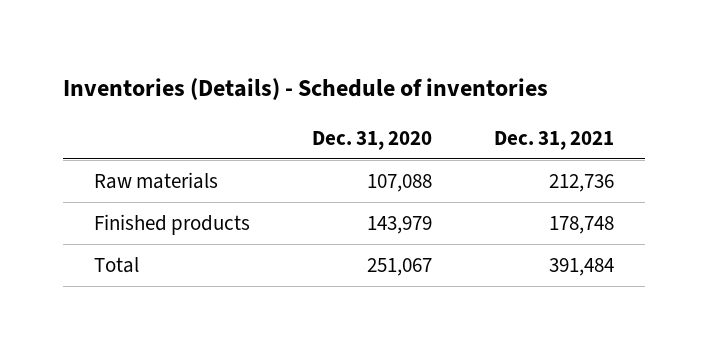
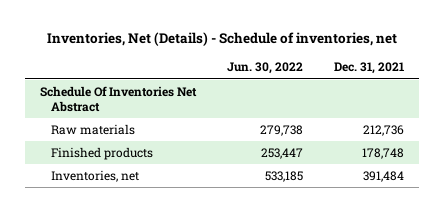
- Inventories (Details) - Schedule of inventories
+ Inventories, Net (Details) - Schedule of inventories, net
- | Dec. 31, 2020 | Dec. 31, 2021
+ | Jun. 30, 2022 | Dec. 31, 2021
+ Schedule Of Inventories Net Abstract
- Total | 251,067 | 391,484
+ Inventories, net | 533,185 | 391,484

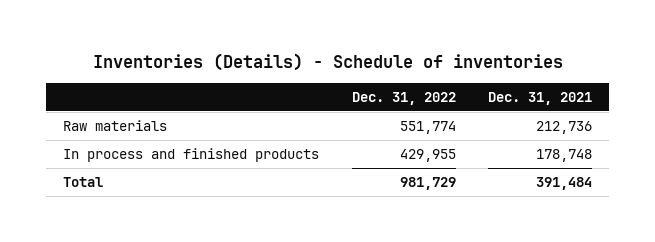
- Inventories, Net (Details) - Schedule of inventories, net
+ Inventories (Details) - Schedule of inventories
- | Jun. 30, 2022 | Dec. 31, 2021
+ | Dec. 31, 2022 | Dec. 31, 2021
- Schedule Of Inventories Net Abstract
- Finished products | 253,447 | 178,748
- Inventories, net | 533,185 | 391,484
+ In process and finished products | 429,955 | 178,748
+ Total | 981,729 | 391,484

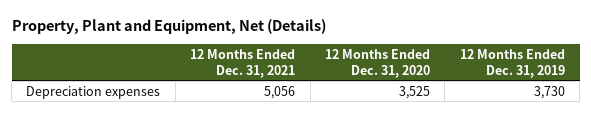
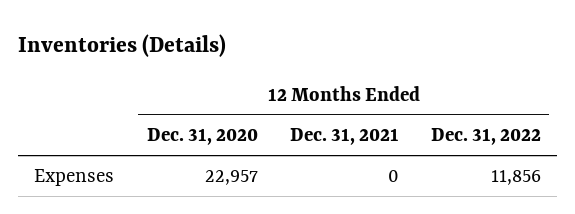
- Property, Plant and Equipment, Net (Details)
+ Inventories (Details)
- | 12 Months Ended Dec. 31, 2021 | 12 Months Ended Dec. 31, 2020 | 12 Months Ended Dec. 31, 2019
+ | 12 Months Ended Dec. 31, 2020 | 12 Months Ended Dec. 31, 2021 | 12 Months Ended Dec. 31, 2022
- Depreciation expenses | 5,056 | 3,525 | 3,730
+ Expenses | 22,957 | 0 | 11,856

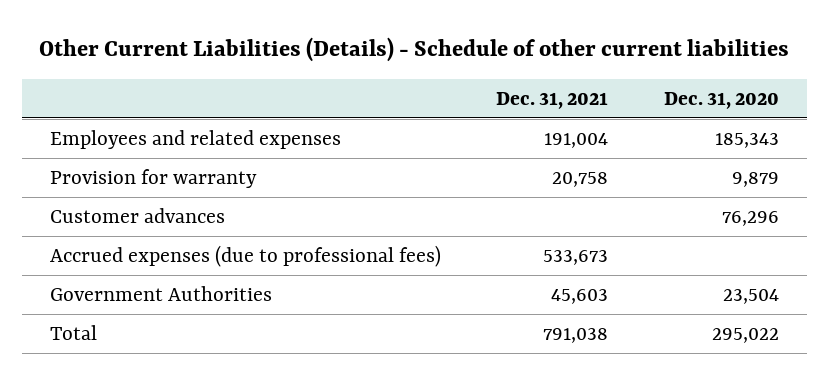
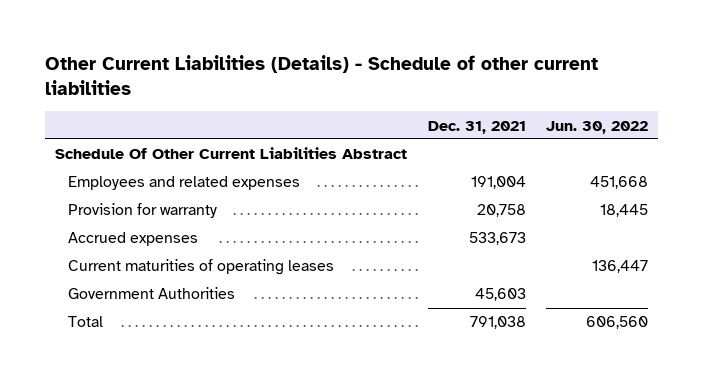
- | Dec. 31, 2021 | Dec. 31, 2020
+ | Dec. 31, 2021 | Jun. 30, 2022
+ Schedule Of Other Current Liabilities Abstract
- Customer advances | | 76,296
- Accrued expenses (due to professional fees) | 533,673 |
+ Accrued expenses | 533,673 |
+ Current maturities of operating leases | | 136,447

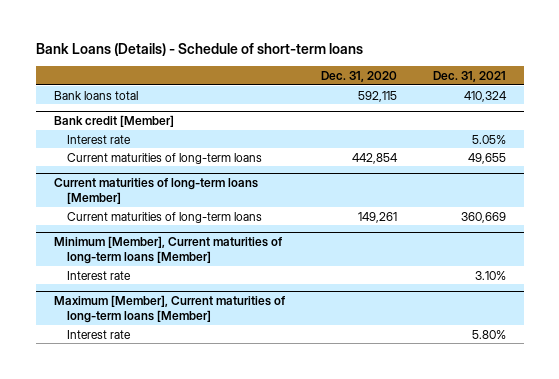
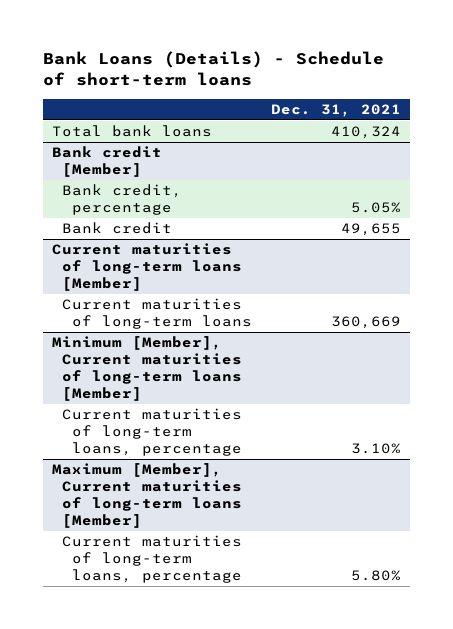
- | Dec. 31, 2020 | Dec. 31, 2021
+ | Dec. 31, 2021
- Bank loans total | 592,115 | 410,324
+ Total bank loans | 410,324
@ Bank credit [Member]
- Interest rate | | 5.05%
- Current maturities of long-term loans | 442,854 | 49,655
+ Bank credit, percentage | 5.05%
+ Bank credit | 49,655
@ Minimum [Member], Current maturities of long-term loans [Member]
- Interest rate | | 3.10%
+ Current maturities of long-term loans, percentage | 3.10%
@ Maximum [Member], Current maturities of long-term loans [Member]
- Interest rate | | 5.80%
+ Current maturities of long-term loans, percentage | 5.80%

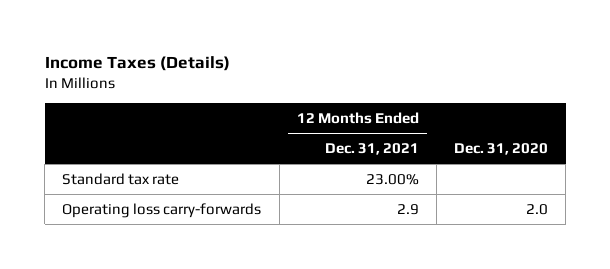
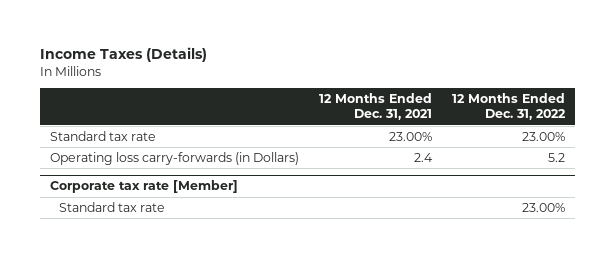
- | 12 Months Ended Dec. 31, 2021 | Dec. 31, 2020
+ | 12 Months Ended Dec. 31, 2021 | 12 Months Ended Dec. 31, 2022
- Operating loss carry-forwards | 2.9 | 2.0
+ Operating loss carry-forwards (in Dollars) | 2.4 | 5.2
+ Corporate tax rate [Member]
+ Standard tax rate | | 23.00%

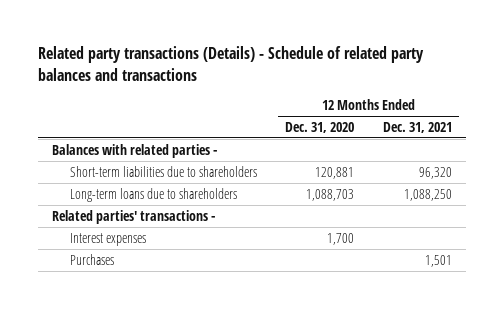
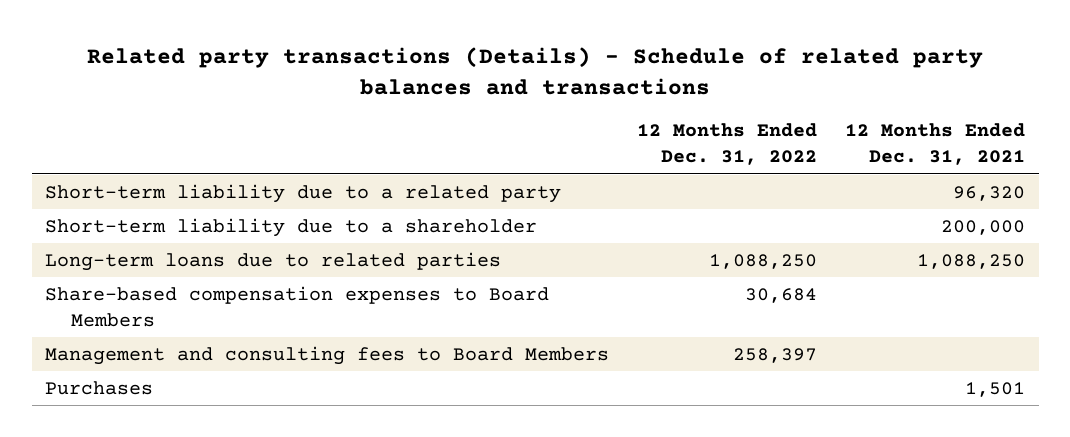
- | 12 Months Ended Dec. 31, 2020 | 12 Months Ended Dec. 31, 2021
+ | 12 Months Ended Dec. 31, 2022 | 12 Months Ended Dec. 31, 2021
- Balances with related parties -
- Short-term liabilities due to shareholders | 120,881 | 96,320
- Long-term loans due to shareholders | 1,088,703 | 1,088,250
- Related parties' transactions -
- Interest expenses | 1,700 |
+ Short-term liability due to a related party | | 96,320
+ Short-term liability due to a shareholder | | 200,000
+ Long-term loans due to related parties | 1,088,250 | 1,088,250
+ Share-based compensation expenses to Board Members | 30,684 |
+ Management and consulting fees to Board Members | 258,397 |

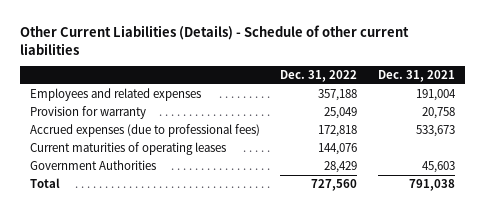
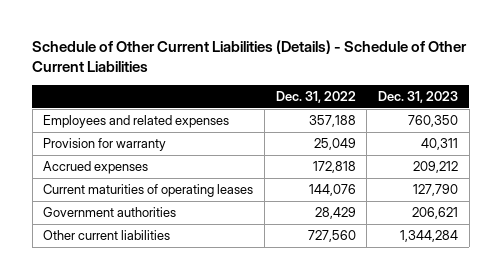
- Other Current Liabilities (Details) - Schedule of other current liabilities
+ Schedule of Other Current Liabilities (Details) - Schedule of Other Current Liabilities
- | Dec. 31, 2022 | Dec. 31, 2021
+ | Dec. 31, 2022 | Dec. 31, 2023
- Accrued expenses (due to professional fees) | 172,818 | 533,673
+ Accrued expenses | 172,818 | 209,212
- Government Authorities | 28,429 | 45,603
- Total | 727,560 | 791,038
+ Government authorities | 28,429 | 206,621
+ Other current liabilities | 727,560 | 1,344,284

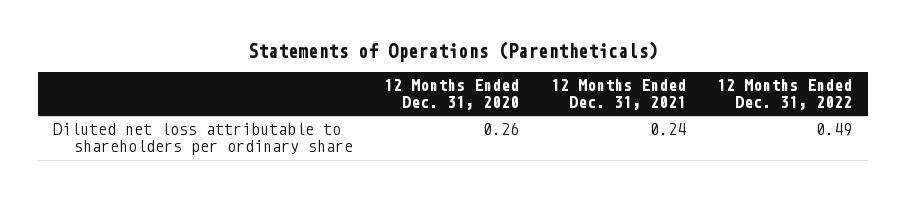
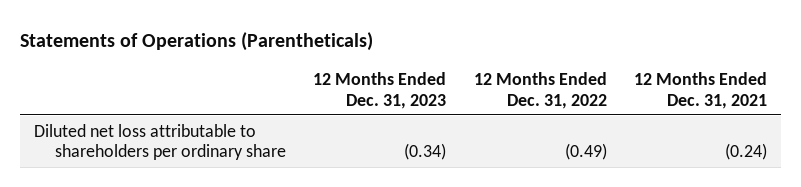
- | 12 Months Ended Dec. 31, 2020 | 12 Months Ended Dec. 31, 2021 | 12 Months Ended Dec. 31, 2022
+ | 12 Months Ended Dec. 31, 2023 | 12 Months Ended Dec. 31, 2022 | 12 Months Ended Dec. 31, 2021
- Diluted net loss attributable to shareholders per ordinary share | 0.26 | 0.24 | 0.49
+ Diluted net loss attributable to shareholders per ordinary share | (0.34) | (0.49) | (0.24)

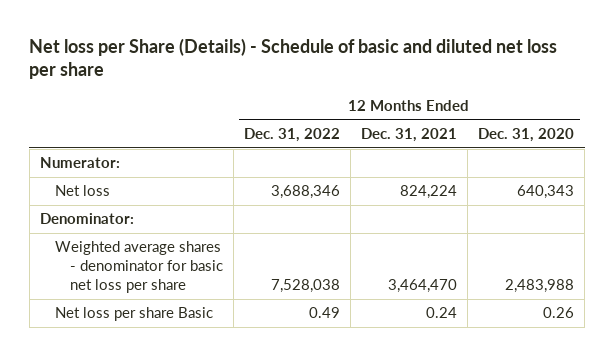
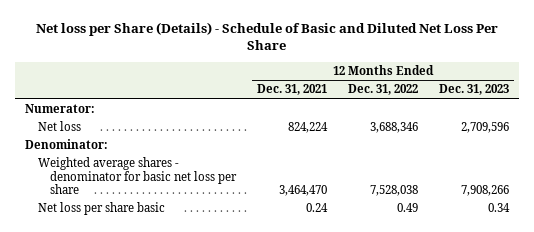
- Net loss per Share (Details) - Schedule of basic and diluted net loss per share
+ Net loss per Share (Details) - Schedule of Basic and Diluted Net Loss Per Share
- | 12 Months Ended Dec. 31, 2022 | 12 Months Ended Dec. 31, 2021 | 12 Months Ended Dec. 31, 2020
+ | 12 Months Ended Dec. 31, 2021 | 12 Months Ended Dec. 31, 2022 | 12 Months Ended Dec. 31, 2023
- Net loss per share Basic | 0.49 | 0.24 | 0.26
+ Net loss per share basic | 0.24 | 0.49 | 0.34

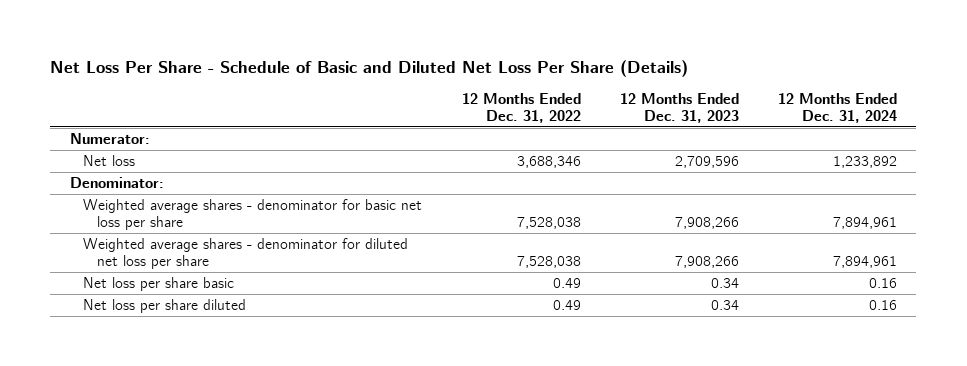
- Net loss per Share (Details) - Schedule of Basic and Diluted Net Loss Per Share
+ Net Loss Per Share - Schedule of Basic and Diluted Net Loss Per Share (Details)
- | 12 Months Ended Dec. 31, 2021 | 12 Months Ended Dec. 31, 2022 | 12 Months Ended Dec. 31, 2023
+ | 12 Months Ended Dec. 31, 2022 | 12 Months Ended Dec. 31, 2023 | 12 Months Ended Dec. 31, 2024
+ Weighted average shares - denominator for diluted net loss per share | 7,528,038 | 7,908,266 | 7,894,961
+ Net loss per share diluted | 0.49 | 0.34 | 0.16

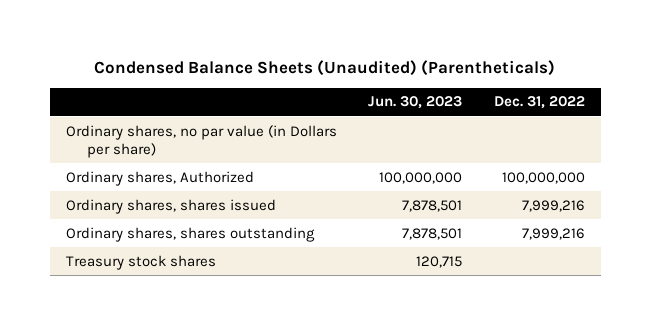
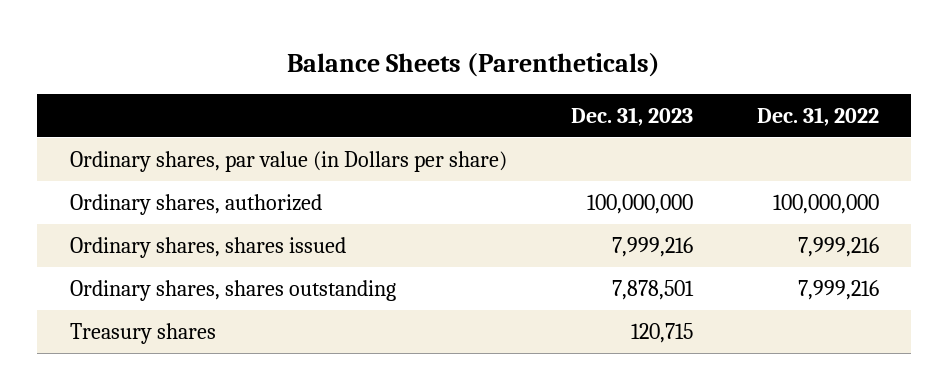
- Condensed Balance Sheets (Unaudited) (Parentheticals)
+ Balance Sheets (Parentheticals)
- | Jun. 30, 2023 | Dec. 31, 2022
+ | Dec. 31, 2023 | Dec. 31, 2022
- Ordinary shares, no par value (in Dollars per share)
- Ordinary shares, Authorized | 100,000,000 | 100,000,000
+ Ordinary shares, par value (in Dollars per share)
+ Ordinary shares, authorized | 100,000,000 | 100,000,000
- Treasury stock shares | 120,715 |
+ Treasury shares | 120,715 |

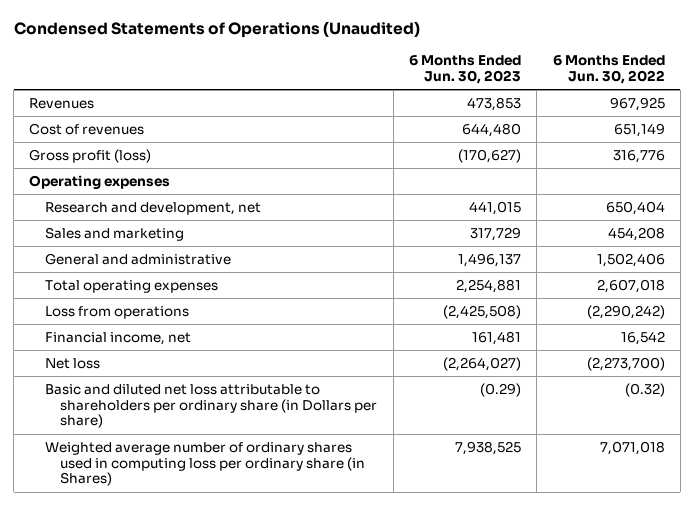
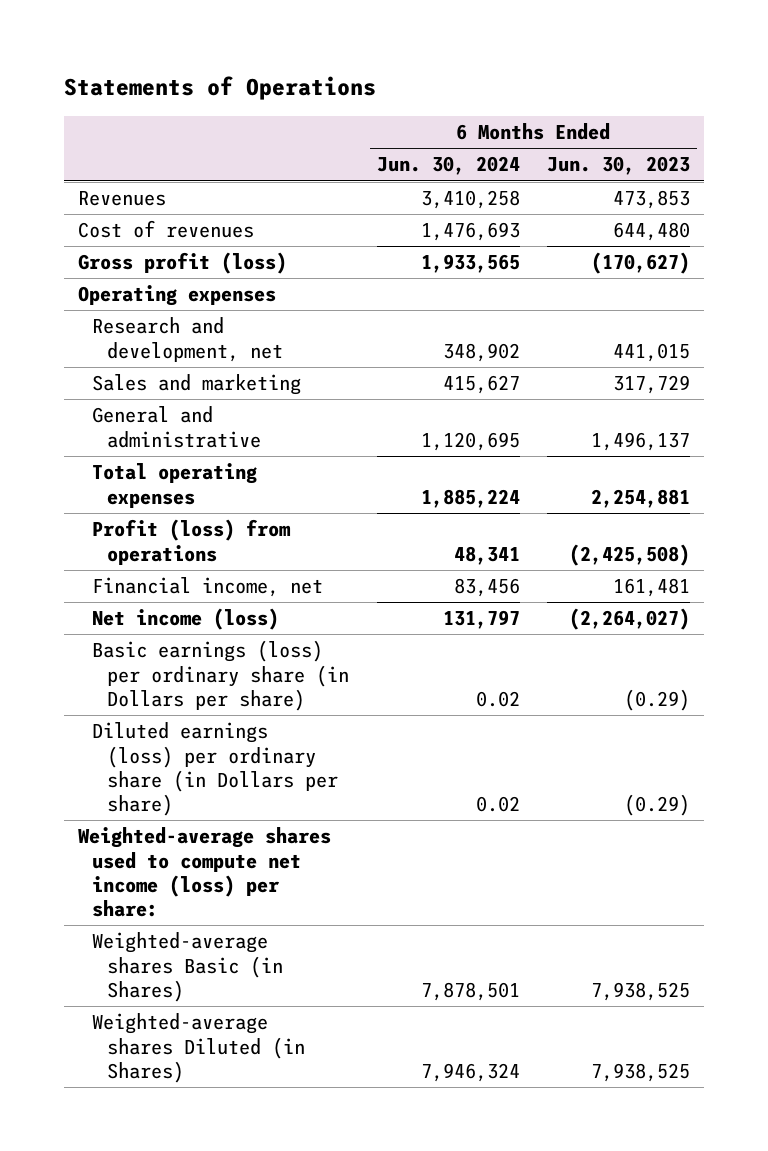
- Condensed Statements of Operations (Unaudited)
+ Statements of Operations
- | 6 Months Ended Jun. 30, 2023 | 6 Months Ended Jun. 30, 2022
+ | 6 Months Ended Jun. 30, 2024 | 6 Months Ended Jun. 30, 2023
- Loss from operations | (2,425,508) | (2,290,242)
+ Profit (loss) from operations | 48,341 | (2,425,508)
- Net loss | (2,264,027) | (2,273,700)
- Basic and diluted net loss attributable to shareholders per ordinary share (in Dollars per share) | (0.29) | (0.32)
- Weighted average number of ordinary shares used in computing loss per ordinary share (in Shares) | 7,938,525 | 7,071,018
+ Net income (loss) | 131,797 | (2,264,027)
+ Basic earnings (loss) per ordinary share (in Dollars per share) | 0.02 | (0.29)
+ Diluted earnings (loss) per ordinary share (in Dollars per share) | 0.02 | (0.29)
+ Weighted-average shares used to compute net income (loss) per share:
+ Weighted-average shares Basic (in Shares) | 7,878,501 | 7,938,525
+ Weighted-average shares Diluted (in Shares) | 7,946,324 | 7,938,525

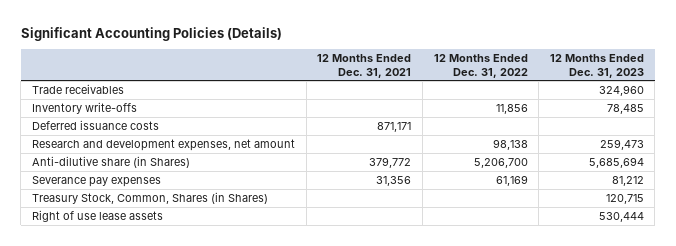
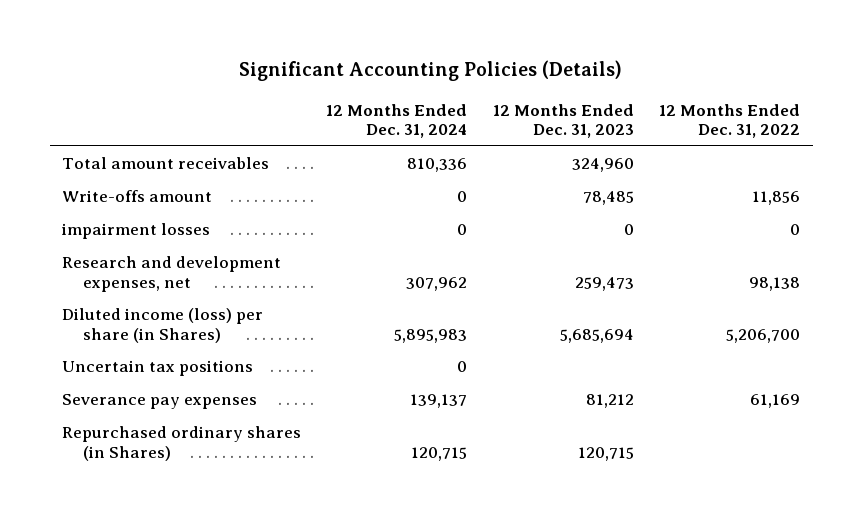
- | 12 Months Ended Dec. 31, 2021 | 12 Months Ended Dec. 31, 2022 | 12 Months Ended Dec. 31, 2023
+ | 12 Months Ended Dec. 31, 2024 | 12 Months Ended Dec. 31, 2023 | 12 Months Ended Dec. 31, 2022
- Trade receivables | | | 324,960
- Inventory write-offs | | 11,856 | 78,485
- Deferred issuance costs | 871,171 | |
- Research and development expenses, net amount | | 98,138 | 259,473
- Anti-dilutive share (in Shares) | 379,772 | 5,206,700 | 5,685,694
+ Total amount receivables | 810,336 | 324,960 |
+ Write-offs amount | 0 | 78,485 | 11,856
+ impairment losses | 0 | 0 | 0
+ Research and development expenses, net | 307,962 | 259,473 | 98,138
+ Diluted income (loss) per share (in Shares) | 5,895,983 | 5,685,694 | 5,206,700
+ Uncertain tax positions | 0 | |
- Treasury Stock, Common, Shares (in Shares) | | | 120,715
- Right of use lease assets | | | 530,444
+ Repurchased ordinary shares (in Shares) | 120,715 | 120,715 |

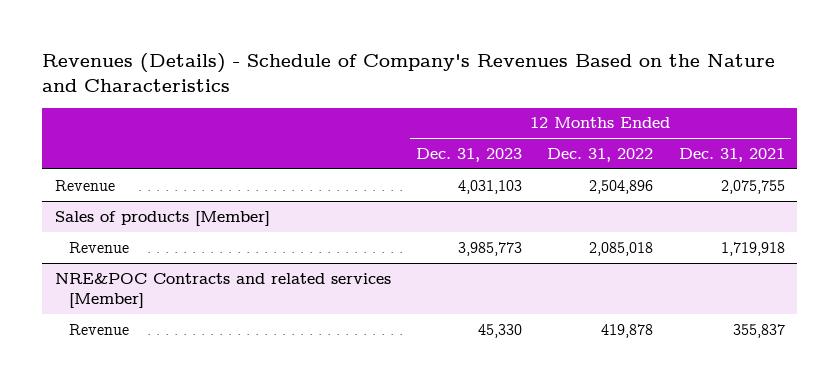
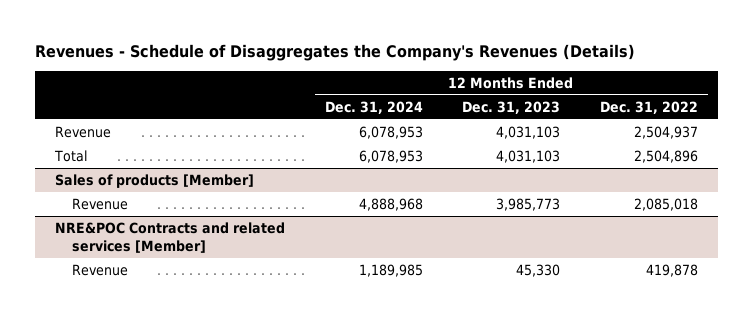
- Revenues (Details) - Schedule of Company's Revenues Based on the Nature and Characteristics
+ Revenues - Schedule of Disaggregates the Company's Revenues (Details)
- | 12 Months Ended Dec. 31, 2023 | 12 Months Ended Dec. 31, 2022 | 12 Months Ended Dec. 31, 2021
+ | 12 Months Ended Dec. 31, 2024 | 12 Months Ended Dec. 31, 2023 | 12 Months Ended Dec. 31, 2022
- Revenue | 4,031,103 | 2,504,896 | 2,075,755
+ Revenue | 6,078,953 | 4,031,103 | 2,504,937
+ Total | 6,078,953 | 4,031,103 | 2,504,896

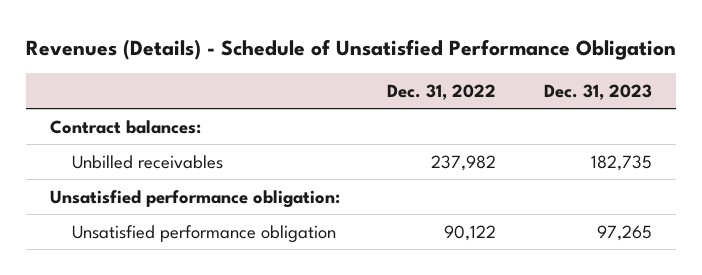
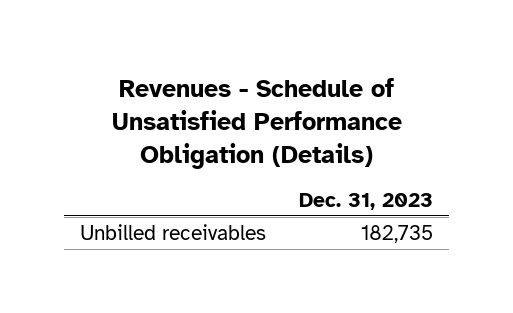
- Revenues (Details) - Schedule of Unsatisfied Performance Obligation
+ Revenues - Schedule of Unsatisfied Performance Obligation (Details)
- | Dec. 31, 2022 | Dec. 31, 2023
+ | Dec. 31, 2023
- Contract balances:
- Unsatisfied performance obligation:
- Unsatisfied performance obligation | 90,122 | 97,265

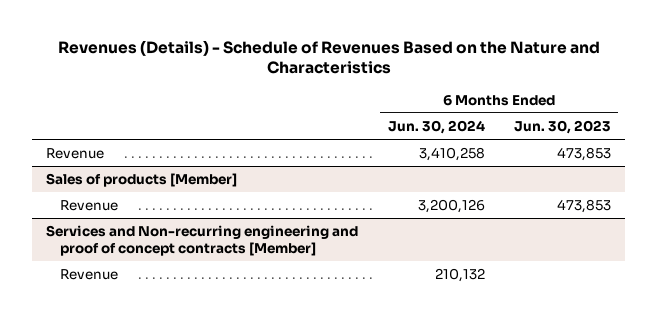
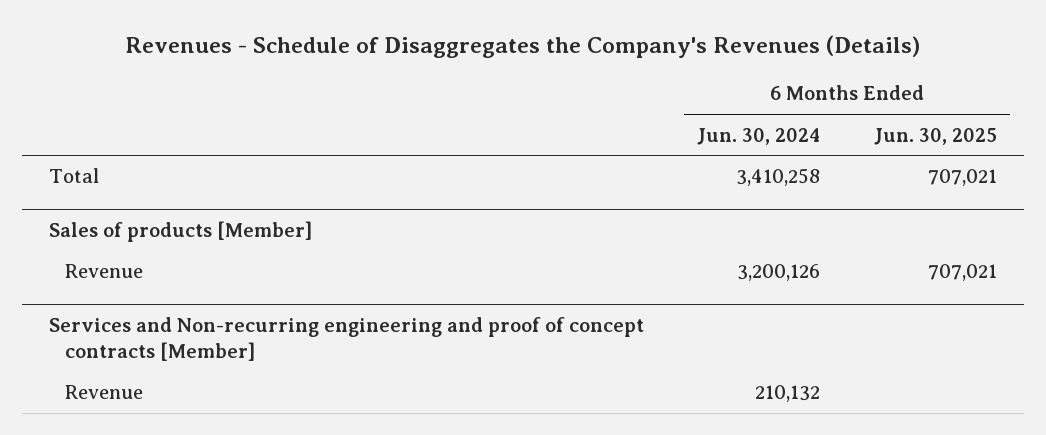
- Revenues (Details) - Schedule of Revenues Based on the Nature and Characteristics
+ Revenues - Schedule of Disaggregates the Company's Revenues (Details)
- | 6 Months Ended Jun. 30, 2024 | 6 Months Ended Jun. 30, 2023
+ | 6 Months Ended Jun. 30, 2024 | 6 Months Ended Jun. 30, 2025
- Revenue | 3,410,258 | 473,853
+ Total | 3,410,258 | 707,021

